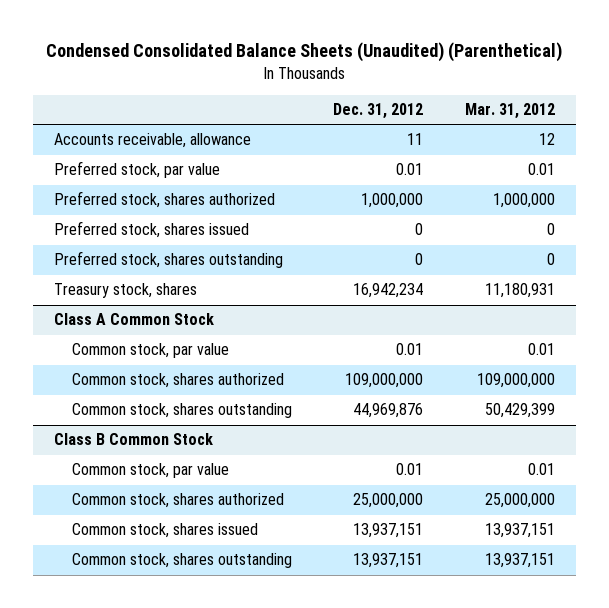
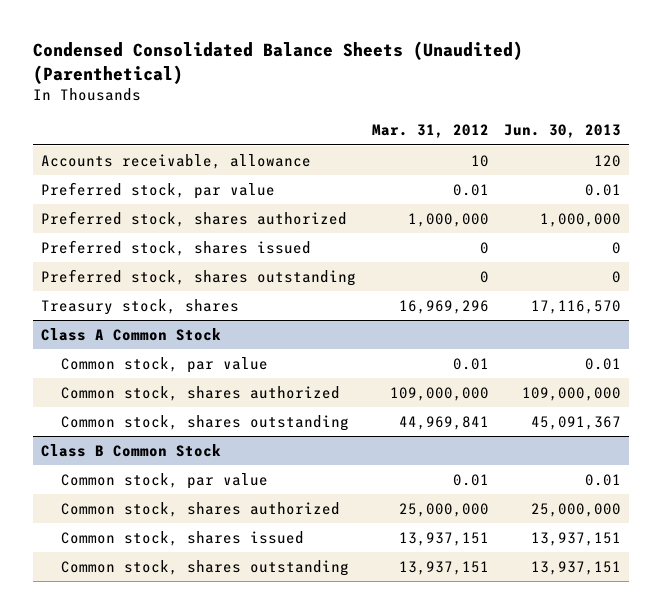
- | Dec. 31, 2012 | Mar. 31, 2012
+ | Mar. 31, 2012 | Jun. 30, 2013
- Accounts receivable, allowance | 11 | 12
+ Accounts receivable, allowance | 10 | 120
- Treasury stock, shares | 16,942,234 | 11,180,931
+ Treasury stock, shares | 16,969,296 | 17,116,570
@ Class A Common Stock
- Common stock, shares outstanding | 44,969,876 | 50,429,399
+ Common stock, shares outstanding | 44,969,841 | 45,091,367

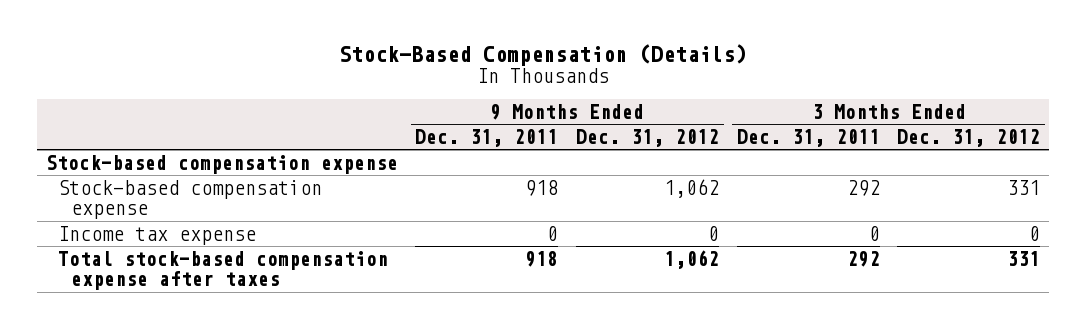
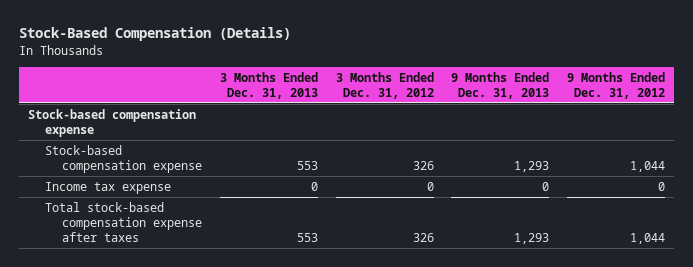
- | 9 Months Ended Dec. 31, 2011 | 9 Months Ended Dec. 31, 2012 | 3 Months Ended Dec. 31, 2011 | 3 Months Ended Dec. 31, 2012
+ | 3 Months Ended Dec. 31, 2013 | 3 Months Ended Dec. 31, 2012 | 9 Months Ended Dec. 31, 2013 | 9 Months Ended Dec. 31, 2012
- Stock-based compensation expense | 918 | 1,062 | 292 | 331
+ Stock-based compensation expense | 553 | 326 | 1,293 | 1,044
- Total stock-based compensation expense after taxes | 918 | 1,062 | 292 | 331
+ Total stock-based compensation expense after taxes | 553 | 326 | 1,293 | 1,044

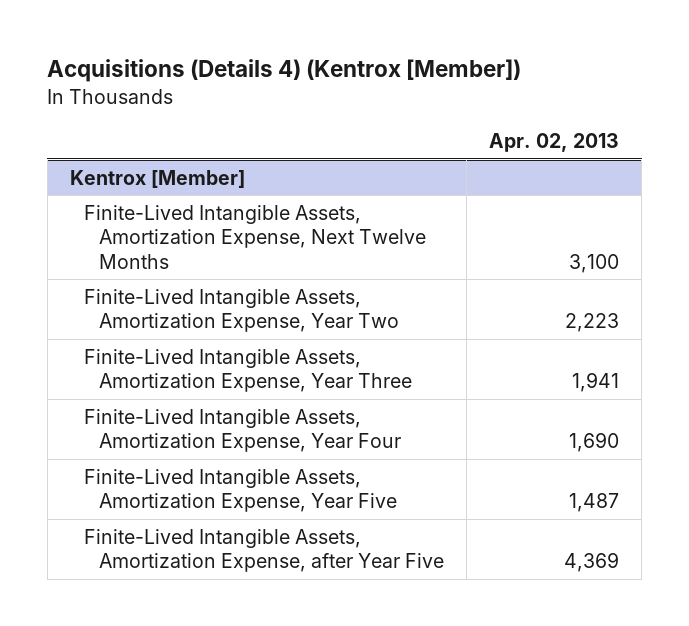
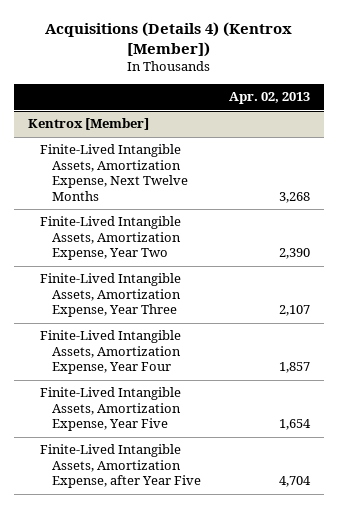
@ Kentrox [Member]
- Finite-Lived Intangible Assets, Amortization Expense, Next Twelve Months | 3,100
- Finite-Lived Intangible Assets, Amortization Expense, Year Two | 2,223
- Finite-Lived Intangible Assets, Amortization Expense, Year Three | 1,941
- Finite-Lived Intangible Assets, Amortization Expense, Year Four | 1,690
- Finite-Lived Intangible Assets, Amortization Expense, Year Five | 1,487
- Finite-Lived Intangible Assets, Amortization Expense, after Year Five | 4,369
+ Finite-Lived Intangible Assets, Amortization Expense, Next Twelve Months | 3,268
+ Finite-Lived Intangible Assets, Amortization Expense, Year Two | 2,390
+ Finite-Lived Intangible Assets, Amortization Expense, Year Three | 2,107
+ Finite-Lived Intangible Assets, Amortization Expense, Year Four | 1,857
+ Finite-Lived Intangible Assets, Amortization Expense, Year Five | 1,654
+ Finite-Lived Intangible Assets, Amortization Expense, after Year Five | 4,704

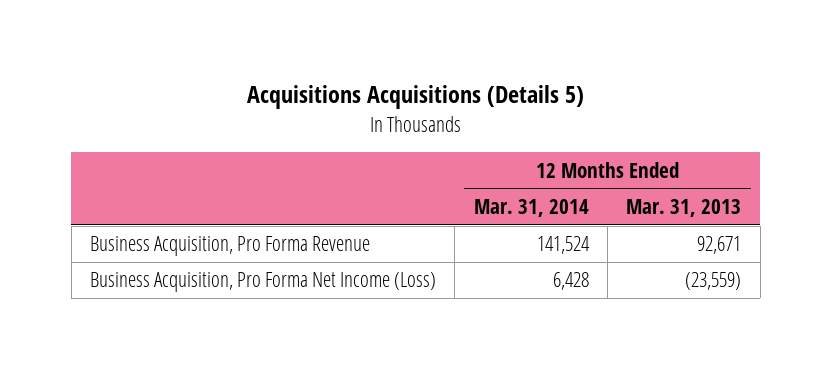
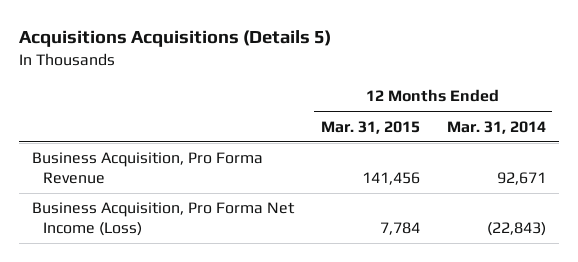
- | 12 Months Ended Mar. 31, 2014 | 12 Months Ended Mar. 31, 2013
+ | 12 Months Ended Mar. 31, 2015 | 12 Months Ended Mar. 31, 2014
- Business Acquisition, Pro Forma Revenue | 141,524 | 92,671
- Business Acquisition, Pro Forma Net Income (Loss) | 6,428 | (23,559)
+ Business Acquisition, Pro Forma Revenue | 141,456 | 92,671
+ Business Acquisition, Pro Forma Net Income (Loss) | 7,784 | (22,843)

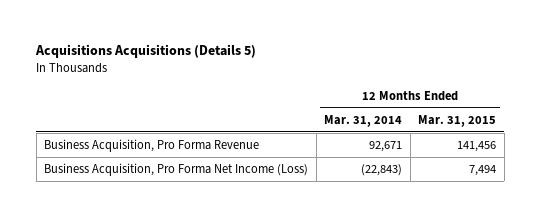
- | 12 Months Ended Mar. 31, 2015 | 12 Months Ended Mar. 31, 2014
+ | 12 Months Ended Mar. 31, 2014 | 12 Months Ended Mar. 31, 2015
- Business Acquisition, Pro Forma Net Income (Loss) | 7,784 | (22,843)
+ Business Acquisition, Pro Forma Net Income (Loss) | (22,843) | 7,494

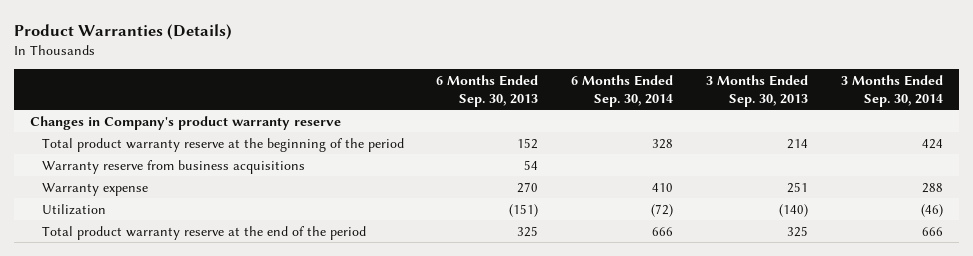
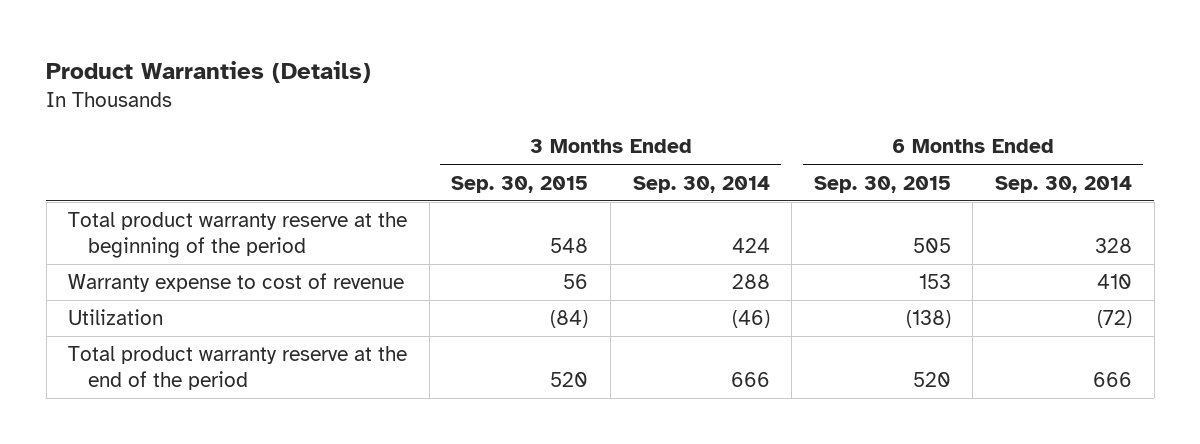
- | 6 Months Ended Sep. 30, 2013 | 6 Months Ended Sep. 30, 2014 | 3 Months Ended Sep. 30, 2013 | 3 Months Ended Sep. 30, 2014
+ | 3 Months Ended Sep. 30, 2015 | 3 Months Ended Sep. 30, 2014 | 6 Months Ended Sep. 30, 2015 | 6 Months Ended Sep. 30, 2014
- Changes in Company's product warranty reserve
- Warranty reserve from business acquisitions | 54 | | |
- Warranty expense | 270 | 410 | 251 | 288
+ Warranty expense to cost of revenue | 56 | 288 | 153 | 410

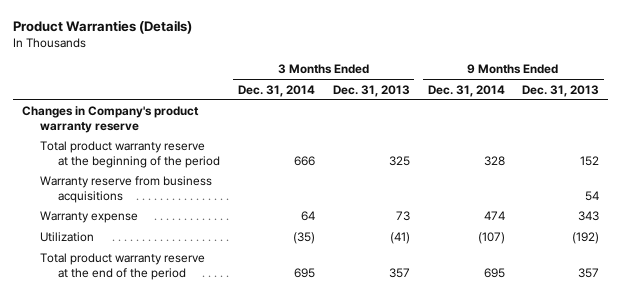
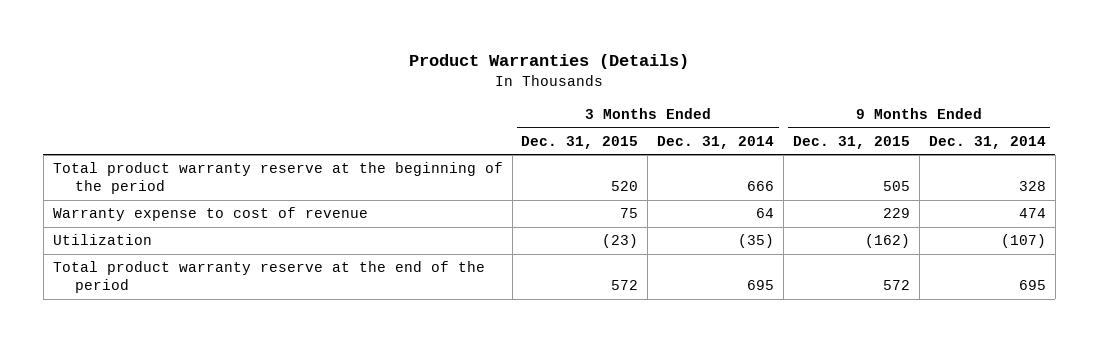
- | 3 Months Ended Dec. 31, 2014 | 3 Months Ended Dec. 31, 2013 | 9 Months Ended Dec. 31, 2014 | 9 Months Ended Dec. 31, 2013
+ | 3 Months Ended Dec. 31, 2015 | 3 Months Ended Dec. 31, 2014 | 9 Months Ended Dec. 31, 2015 | 9 Months Ended Dec. 31, 2014
- Changes in Company's product warranty reserve
- Warranty reserve from business acquisitions | | | | 54
- Warranty expense | 64 | 73 | 474 | 343
+ Warranty expense to cost of revenue | 75 | 64 | 229 | 474

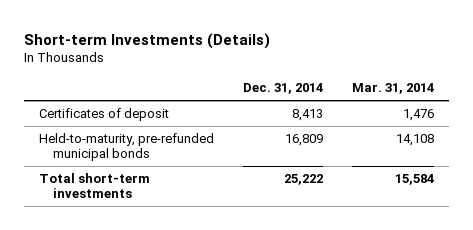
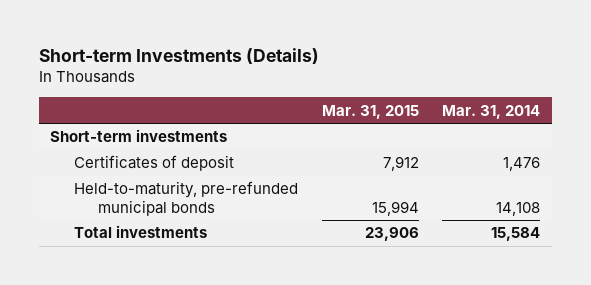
- | Dec. 31, 2014 | Mar. 31, 2014
+ | Mar. 31, 2015 | Mar. 31, 2014
+ Short-term investments
- Total short-term investments | 25,222 | 15,584
+ Total investments | 23,906 | 15,584

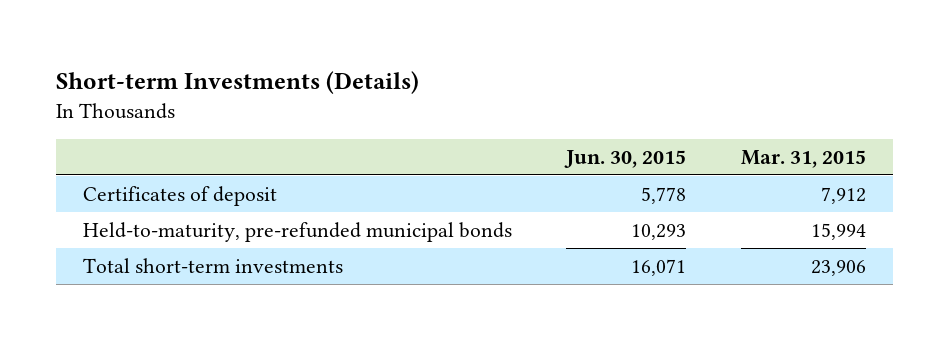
- | Mar. 31, 2015 | Mar. 31, 2014
+ | Jun. 30, 2015 | Mar. 31, 2015
- Short-term investments
- Total investments | 23,906 | 15,584
+ Total short-term investments | 16,071 | 23,906

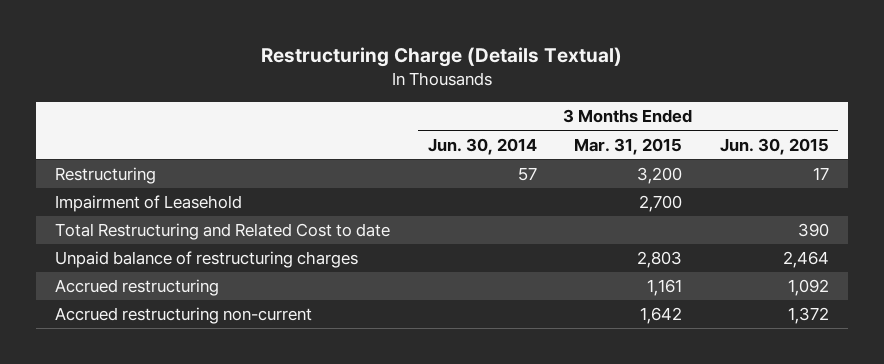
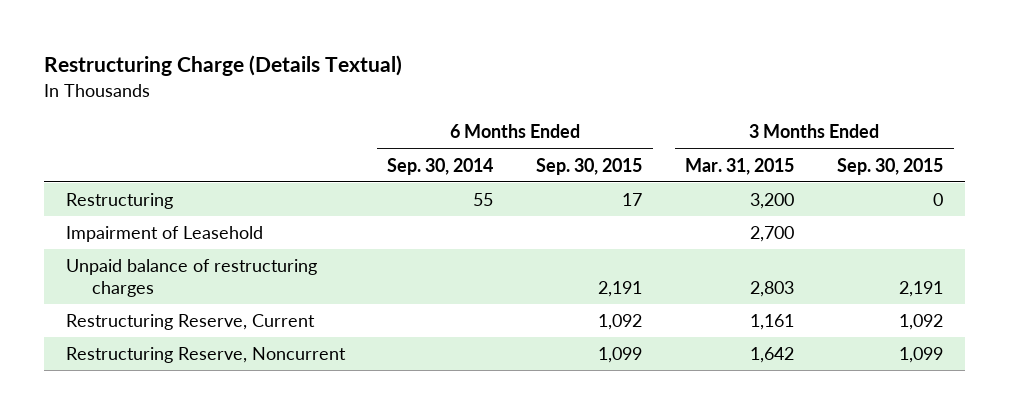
- | 3 Months Ended Jun. 30, 2014 | 3 Months Ended Mar. 31, 2015 | 3 Months Ended Jun. 30, 2015
+ | 6 Months Ended Sep. 30, 2014 | 6 Months Ended Sep. 30, 2015 | 3 Months Ended Mar. 31, 2015 | 3 Months Ended Sep. 30, 2015
- Total Restructuring and Related Cost to date | | | 390
- Accrued restructuring | | 1,161 | 1,092
- Accrued restructuring non-current | | 1,642 | 1,372
+ Restructuring Reserve, Current | | 1,092 | 1,161 | 1,092
+ Restructuring Reserve, Noncurrent | | 1,099 | 1,642 | 1,099

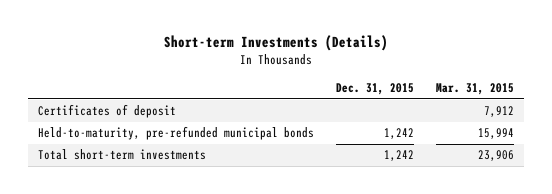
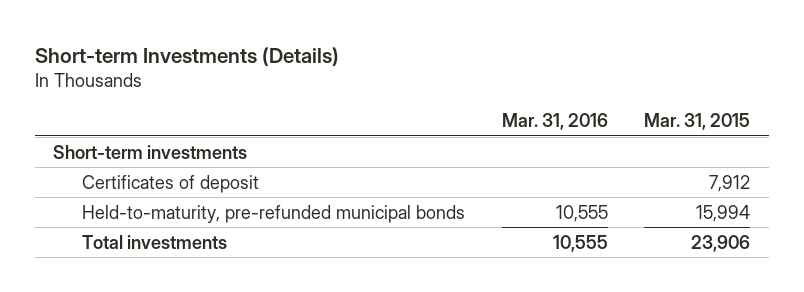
- | Dec. 31, 2015 | Mar. 31, 2015
+ | Mar. 31, 2016 | Mar. 31, 2015
+ Short-term investments
- Total short-term investments | 1,242 | 23,906
+ Total investments | 10,555 | 23,906

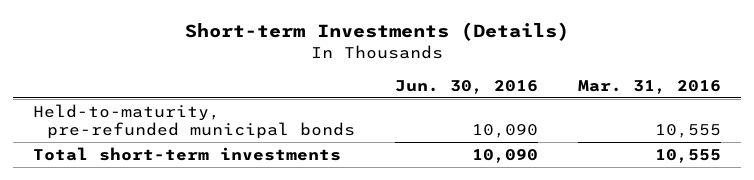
- | Mar. 31, 2016 | Mar. 31, 2015
+ | Jun. 30, 2016 | Mar. 31, 2016
- Short-term investments
- Certificates of deposit | | 7,912
- Total investments | 10,555 | 23,906
+ Total short-term investments | 10,090 | 10,555

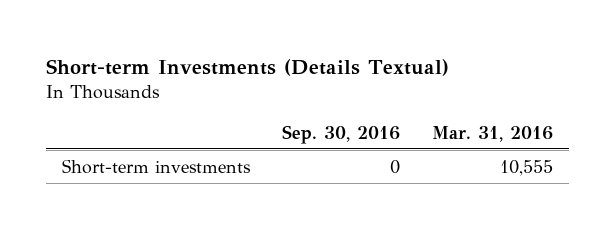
- Short-term Investments (Details)
+ Short-term Investments (Details Textual)
- | Jun. 30, 2016 | Mar. 31, 2016
+ | Sep. 30, 2016 | Mar. 31, 2016
- Held-to-maturity, pre-refunded municipal bonds | 10,090 | 10,555
- Total short-term investments | 10,090 | 10,555
+ Short-term investments | 0 | 10,555

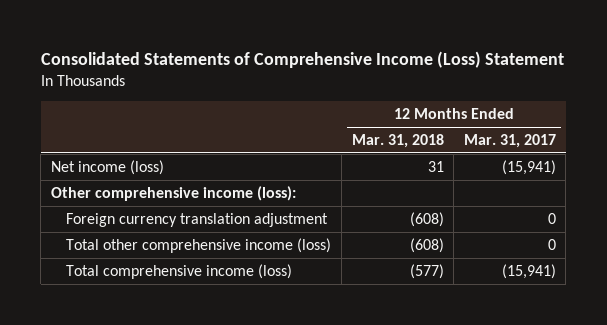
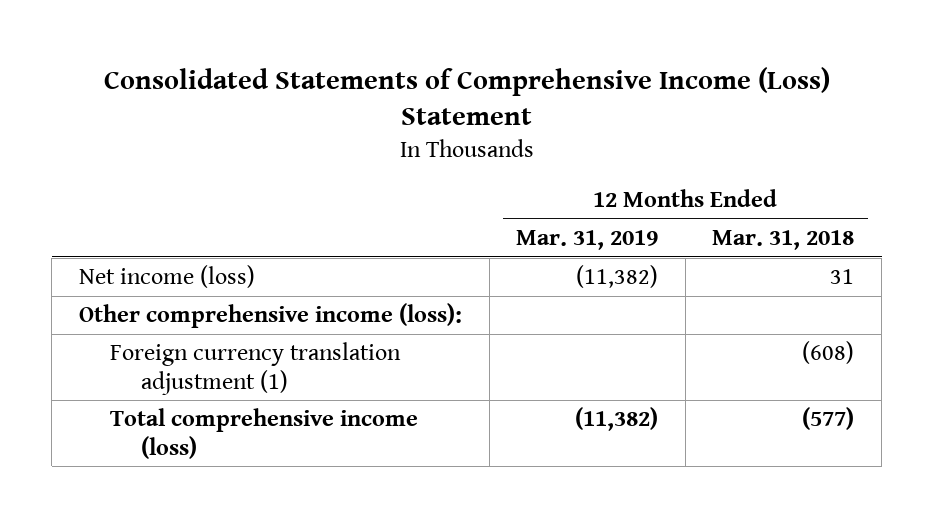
- | 12 Months Ended Mar. 31, 2018 | 12 Months Ended Mar. 31, 2017
+ | 12 Months Ended Mar. 31, 2019 | 12 Months Ended Mar. 31, 2018
- Foreign currency translation adjustment | (608) | 0
- Total other comprehensive income (loss) | (608) | 0
+ Foreign currency translation adjustment (1) | | (608)

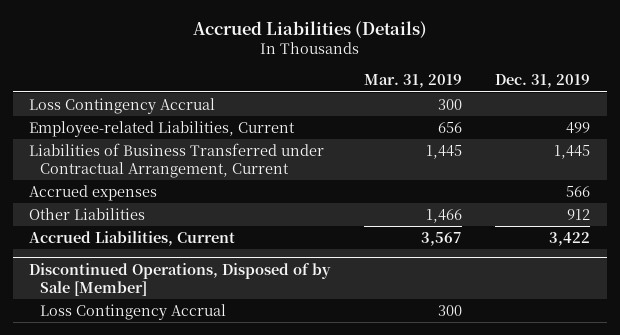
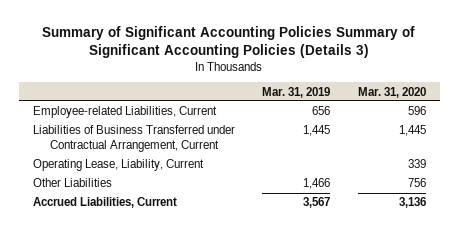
- Accrued Liabilities (Details)
+ Summary of Significant Accounting Policies Summary of Significant Accounting Policies (Details 3)
- | Mar. 31, 2019 | Dec. 31, 2019
+ | Mar. 31, 2019 | Mar. 31, 2020
- Loss Contingency Accrual | 300 |
- Accrued expenses | | 566
+ Operating Lease, Liability, Current | | 339
- Discontinued Operations, Disposed of by Sale [Member]
- Loss Contingency Accrual | 300 |

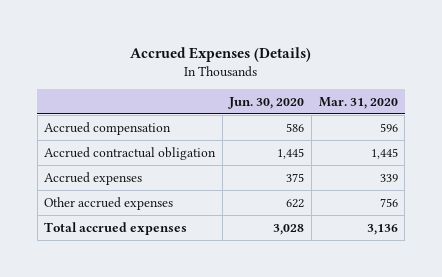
- Summary of Significant Accounting Policies Summary of Significant Accounting Policies (Details 3)
+ Accrued Expenses (Details)
- | Mar. 31, 2019 | Mar. 31, 2020
+ | Jun. 30, 2020 | Mar. 31, 2020
- Employee-related Liabilities, Current | 656 | 596
- Liabilities of Business Transferred under Contractual Arrangement, Current | 1,445 | 1,445
- Operating Lease, Liability, Current | | 339
- Other Liabilities | 1,466 | 756
- Accrued Liabilities, Current | 3,567 | 3,136
+ Accrued compensation | 586 | 596
+ Accrued contractual obligation | 1,445 | 1,445
+ Accrued expenses | 375 | 339
+ Other accrued expenses | 622 | 756
+ Total accrued expenses | 3,028 | 3,136

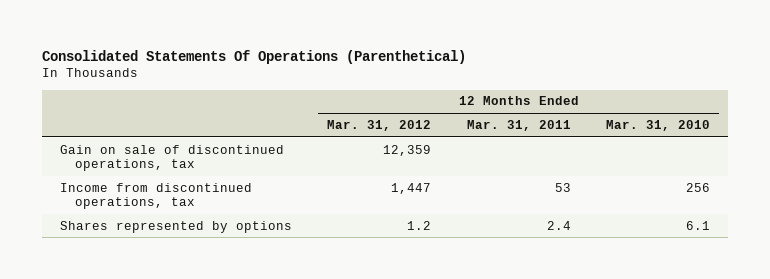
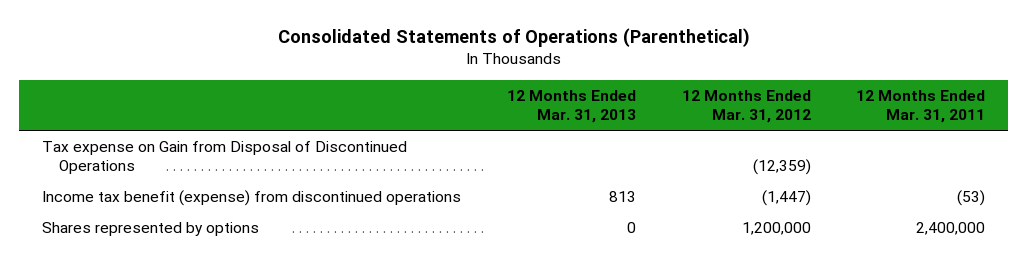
- Consolidated Statements Of Operations (Parenthetical)
+ Consolidated Statements of Operations (Parenthetical)
- | 12 Months Ended Mar. 31, 2012 | 12 Months Ended Mar. 31, 2011 | 12 Months Ended Mar. 31, 2010
+ | 12 Months Ended Mar. 31, 2013 | 12 Months Ended Mar. 31, 2012 | 12 Months Ended Mar. 31, 2011
- Gain on sale of discontinued operations, tax | 12,359 | |
- Income from discontinued operations, tax | 1,447 | 53 | 256
- Shares represented by options | 1.2 | 2.4 | 6.1
+ Tax expense on Gain from Disposal of Discontinued Operations | | (12,359) |
+ Income tax benefit (expense) from discontinued operations | 813 | (1,447) | (53)
+ Shares represented by options | 0 | 1,200,000 | 2,400,000

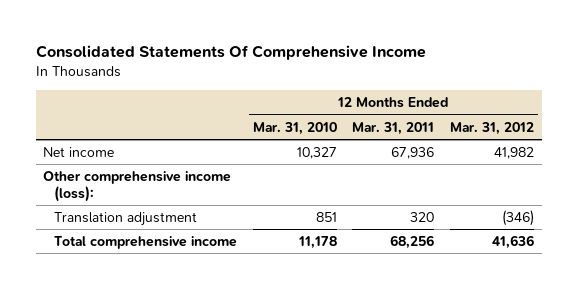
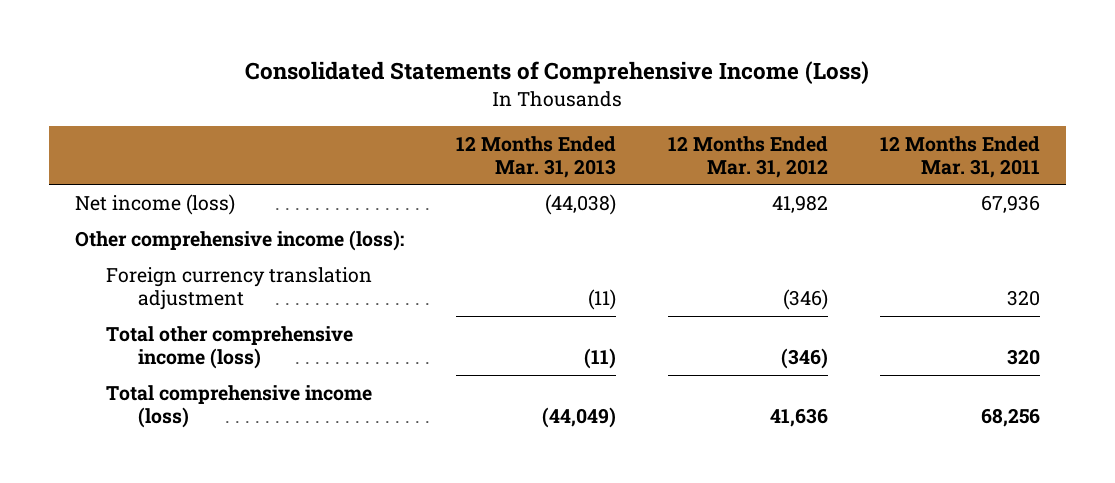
- Consolidated Statements Of Comprehensive Income
+ Consolidated Statements of Comprehensive Income (Loss)
- | 12 Months Ended Mar. 31, 2010 | 12 Months Ended Mar. 31, 2011 | 12 Months Ended Mar. 31, 2012
+ | 12 Months Ended Mar. 31, 2013 | 12 Months Ended Mar. 31, 2012 | 12 Months Ended Mar. 31, 2011
- Net income | 10,327 | 67,936 | 41,982
+ Net income (loss) | (44,038) | 41,982 | 67,936
- Translation adjustment | 851 | 320 | (346)
- Total comprehensive income | 11,178 | 68,256 | 41,636
+ Foreign currency translation adjustment | (11) | (346) | 320
+ Total other comprehensive income (loss) | (11) | (346) | 320
+ Total comprehensive income (loss) | (44,049) | 41,636 | 68,256

